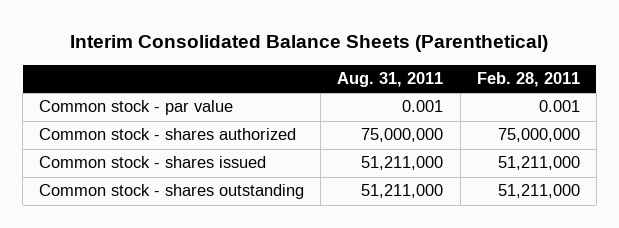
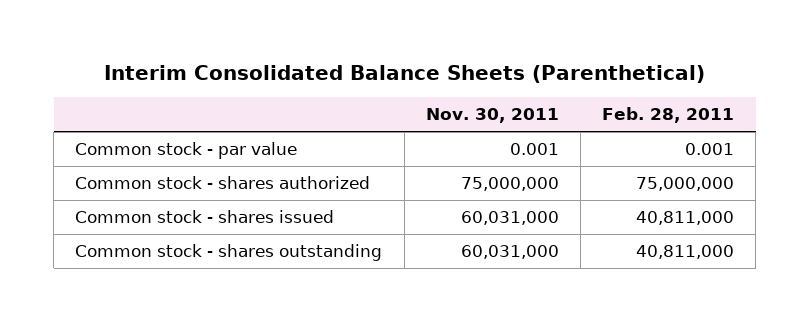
- | Aug. 31, 2011 | Feb. 28, 2011
+ | Nov. 30, 2011 | Feb. 28, 2011
- Common stock - shares issued | 51,211,000 | 51,211,000
- Common stock - shares outstanding | 51,211,000 | 51,211,000
+ Common stock - shares issued | 60,031,000 | 40,811,000
+ Common stock - shares outstanding | 60,031,000 | 40,811,000

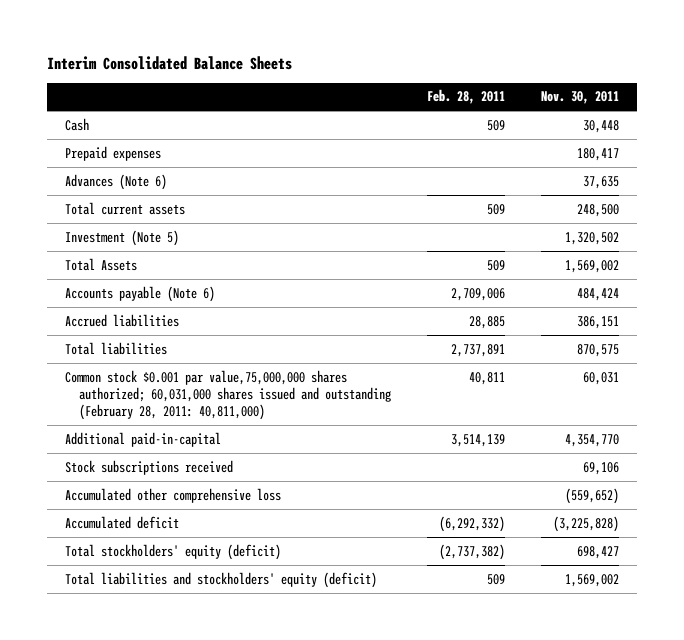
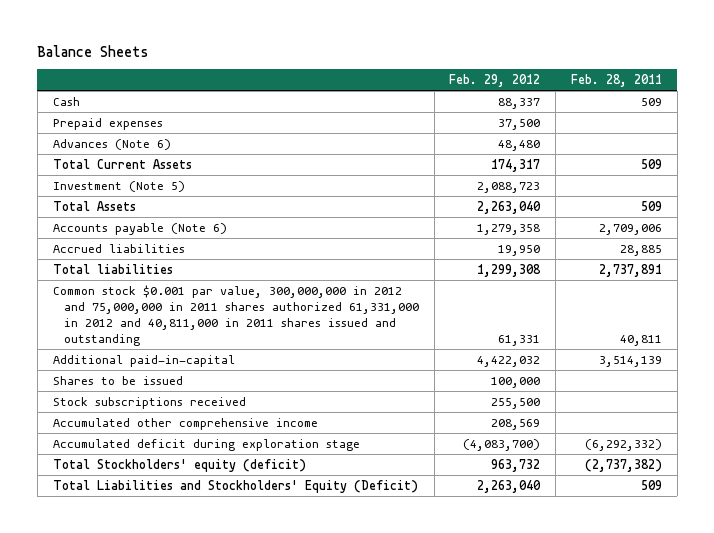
- Interim Consolidated Balance Sheets
+ Balance Sheets
- | Feb. 28, 2011 | Nov. 30, 2011
+ | Feb. 29, 2012 | Feb. 28, 2011
- Total current assets | 509 | 248,500
+ Total Current Assets | 174,317 | 509
- Common stock $0.001 par value,75,000,000 shares authorized; 60,031,000 shares issued and outstanding (February 28, 2011: 40,811,000) | 40,811 | 60,031
+ Common stock $0.001 par value, 300,000,000 in 2012 and 75,000,000 in 2011 shares authorized 61,331,000 in 2012 and 40,811,000 in 2011 shares issued and outstanding | 61,331 | 40,811
+ Shares to be issued | 100,000 |
- Accumulated other comprehensive loss | | (559,652)
- Accumulated deficit | (6,292,332) | (3,225,828)
- Total stockholders' equity (deficit) | (2,737,382) | 698,427
- Total liabilities and stockholders' equity (deficit) | 509 | 1,569,002
+ Accumulated other comprehensive income | 208,569 |
+ Accumulated deficit during exploration stage | (4,083,700) | (6,292,332)
+ Total Stockholders' equity (deficit) | 963,732 | (2,737,382)
+ Total Liabilities and Stockholders' Equity (Deficit) | 2,263,040 | 509

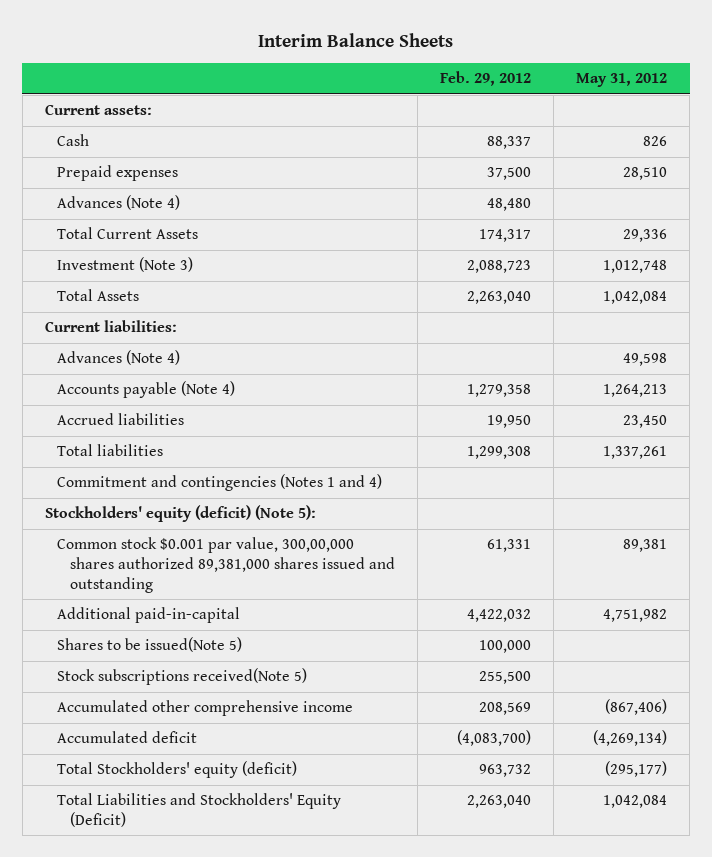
- Balance Sheets
+ Interim Balance Sheets
- | Feb. 29, 2012 | Feb. 28, 2011
+ | Feb. 29, 2012 | May 31, 2012
+ Current assets:
- Advances (Note 6) | 48,480 |
+ Advances (Note 4) | 48,480 |
- Investment (Note 5) | 2,088,723 |
+ Investment (Note 3) | 2,088,723 | 1,012,748
- Accounts payable (Note 6) | 1,279,358 | 2,709,006
+ Current liabilities:
+ Advances (Note 4) | | 49,598
+ Accounts payable (Note 4) | 1,279,358 | 1,264,213
- Common stock $0.001 par value, 300,000,000 in 2012 and 75,000,000 in 2011 shares authorized 61,331,000 in 2012 and 40,811,000 in 2011 shares issued and outstanding | 61,331 | 40,811
+ Commitment and contingencies (Notes 1 and 4)
+ Stockholders' equity (deficit) (Note 5):
+ Common stock $0.001 par value, 300,00,000 shares authorized 89,381,000 shares issued and outstanding | 61,331 | 89,381
- Shares to be issued | 100,000 |
- Stock subscriptions received | 255,500 |
+ Shares to be issued(Note 5) | 100,000 |
+ Stock subscriptions received(Note 5) | 255,500 |
- Accumulated deficit during exploration stage | (4,083,700) | (6,292,332)
+ Accumulated deficit | (4,083,700) | (4,269,134)

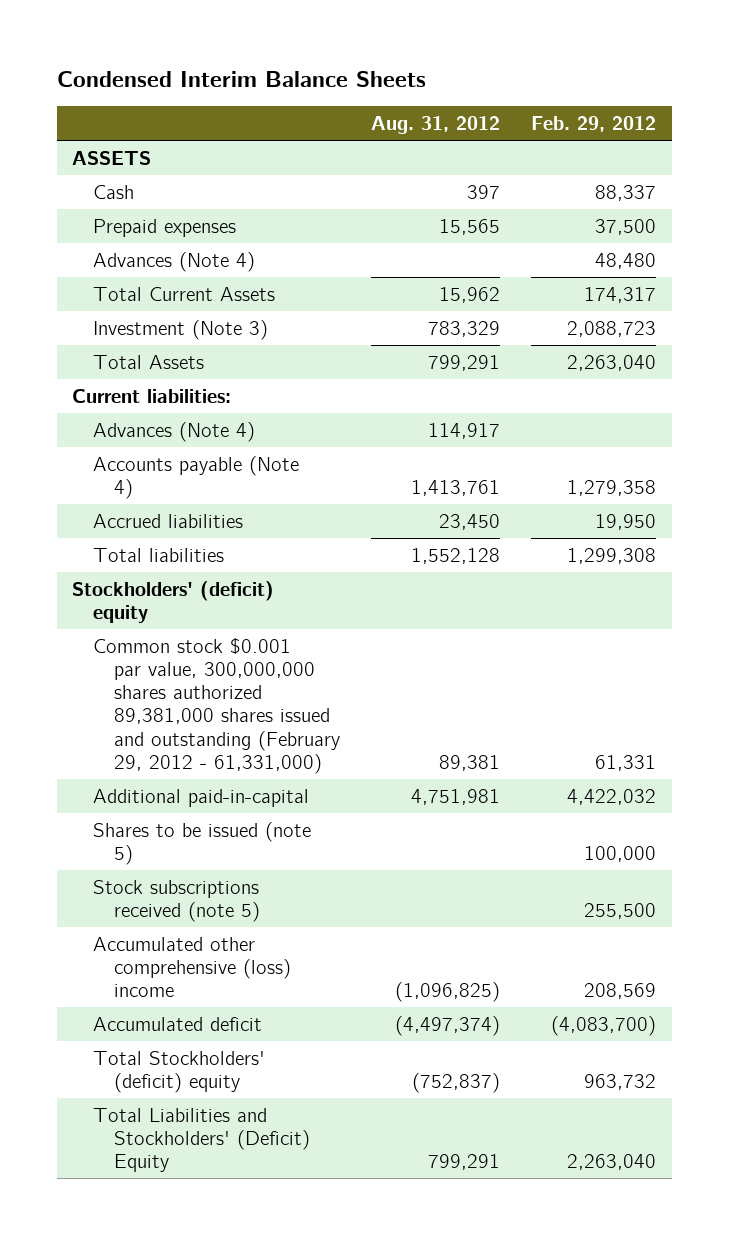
- Interim Balance Sheets
+ Condensed Interim Balance Sheets
- | Feb. 29, 2012 | May 31, 2012
+ | Aug. 31, 2012 | Feb. 29, 2012
- Current assets:
+ ASSETS
- Commitment and contingencies (Notes 1 and 4)
- Stockholders' equity (deficit) (Note 5):
- Common stock $0.001 par value, 300,00,000 shares authorized 89,381,000 shares issued and outstanding | 61,331 | 89,381
+ Stockholders' (deficit) equity
+ Common stock $0.001 par value, 300,000,000 shares authorized 89,381,000 shares issued and outstanding (February 29, 2012 - 61,331,000) | 89,381 | 61,331
- Shares to be issued(Note 5) | 100,000 |
- Stock subscriptions received(Note 5) | 255,500 |
- Accumulated other comprehensive income | 208,569 | (867,406)
+ Shares to be issued (note 5) | | 100,000
+ Stock subscriptions received (note 5) | | 255,500
+ Accumulated other comprehensive (loss) income | (1,096,825) | 208,569
- Total Stockholders' equity (deficit) | 963,732 | (295,177)
- Total Liabilities and Stockholders' Equity (Deficit) | 2,263,040 | 1,042,084
+ Total Stockholders' (deficit) equity | (752,837) | 963,732
+ Total Liabilities and Stockholders' (Deficit) Equity | 799,291 | 2,263,040

